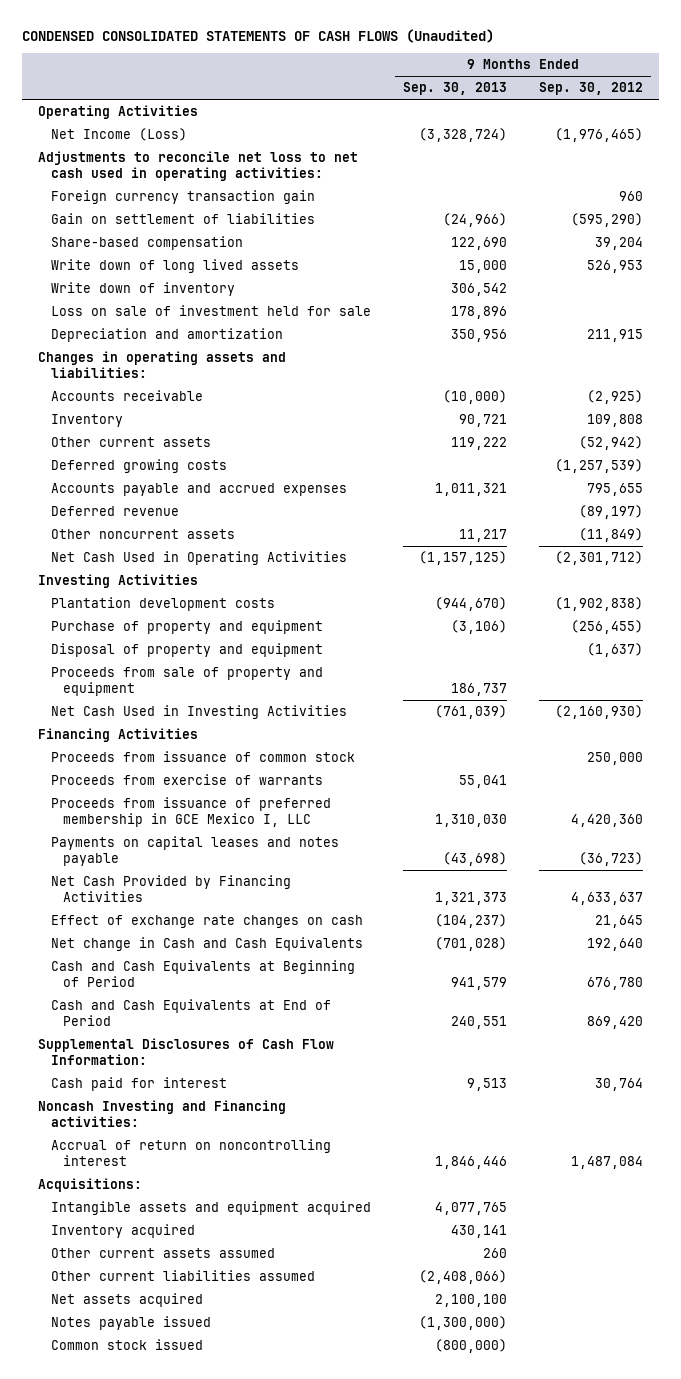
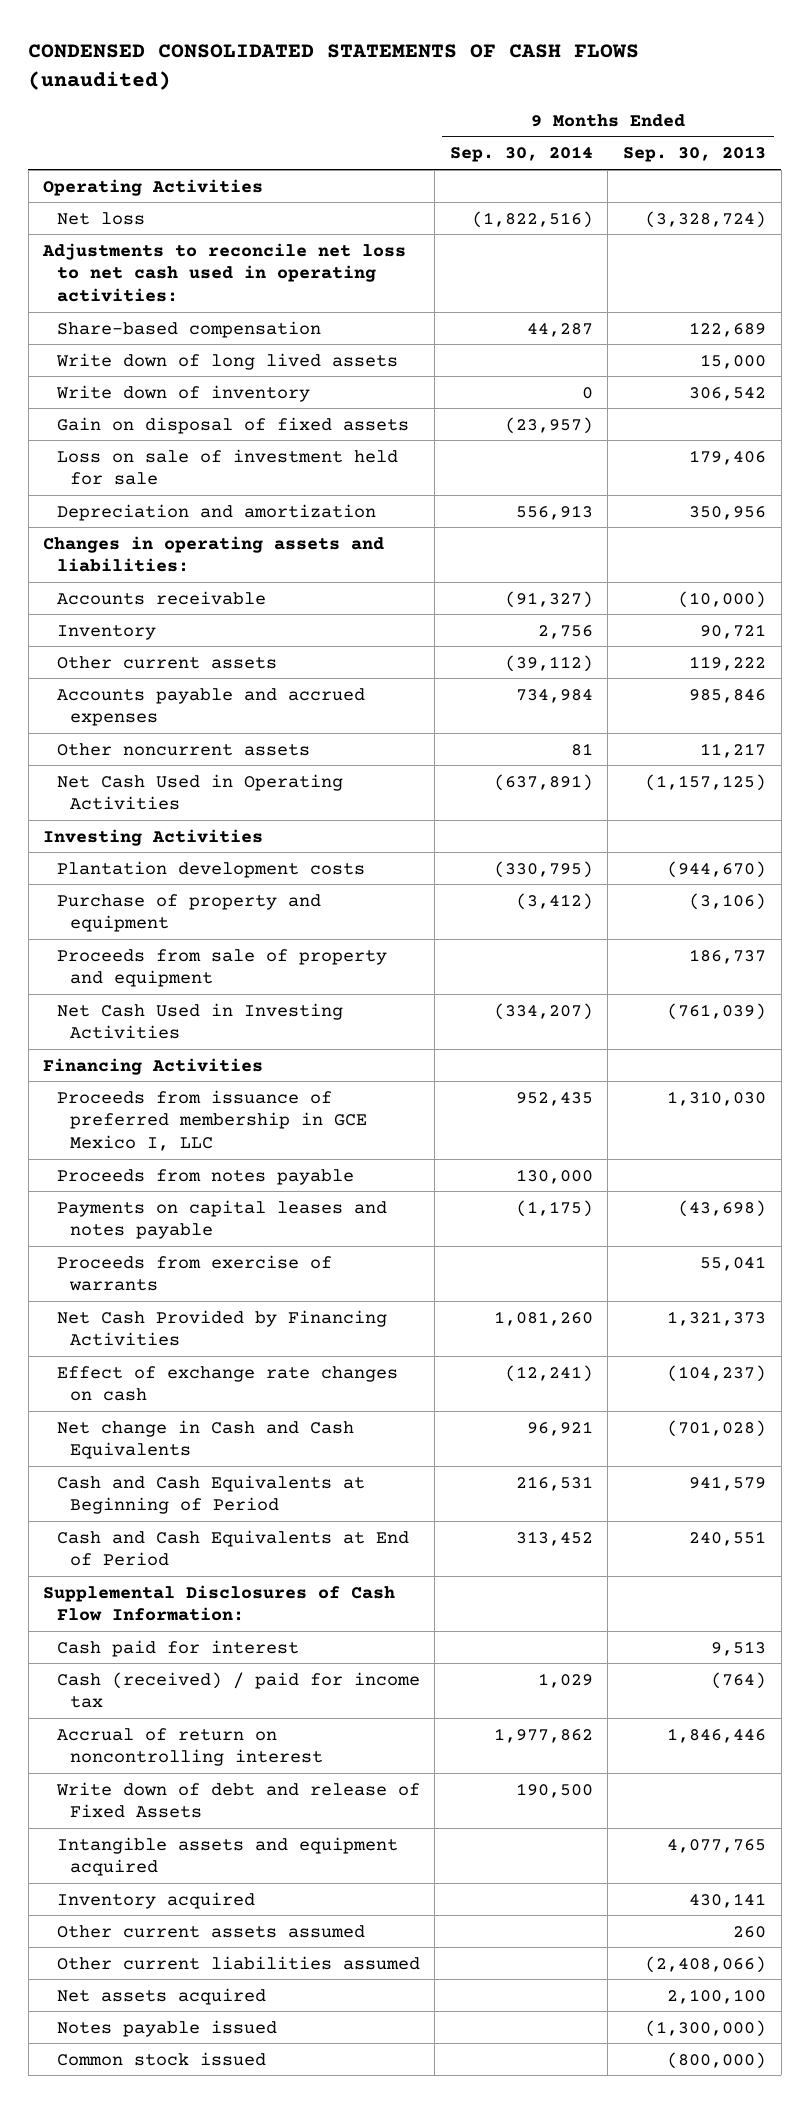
- CONDENSED CONSOLIDATED STATEMENTS OF CASH FLOWS (Unaudited)
+ CONDENSED CONSOLIDATED STATEMENTS OF CASH FLOWS (unaudited)
- | 9 Months Ended Sep. 30, 2013 | 9 Months Ended Sep. 30, 2012
+ | 9 Months Ended Sep. 30, 2014 | 9 Months Ended Sep. 30, 2013
- Net Income (Loss) | (3,328,724) | (1,976,465)
+ Net loss | (1,822,516) | (3,328,724)
- Foreign currency transaction gain | | 960
- Gain on settlement of liabilities | (24,966) | (595,290)
- Share-based compensation | 122,690 | 39,204
+ Share-based compensation | 44,287 | 122,689
- Loss on sale of investment held for sale | 178,896 |
+ Gain on disposal of fixed assets | (23,957) |
+ Loss on sale of investment held for sale | | 179,406
- Deferred growing costs | | (1,257,539)
- Accounts payable and accrued expenses | 1,011,321 | 795,655
- Deferred revenue | | (89,197)
+ Accounts payable and accrued expenses | 734,984 | 985,846
- Disposal of property and equipment | | (1,637)
- Proceeds from issuance of common stock | | 250,000
+ Proceeds from notes payable | 130,000 |
moved down: Proceeds from exercise of warrants | | 55,041
- Noncash Investing and Financing activities:
+ Cash (received) / paid for income tax | 1,029 | (764)
- Acquisitions:
+ Write down of debt and release of Fixed Assets | 190,500 |

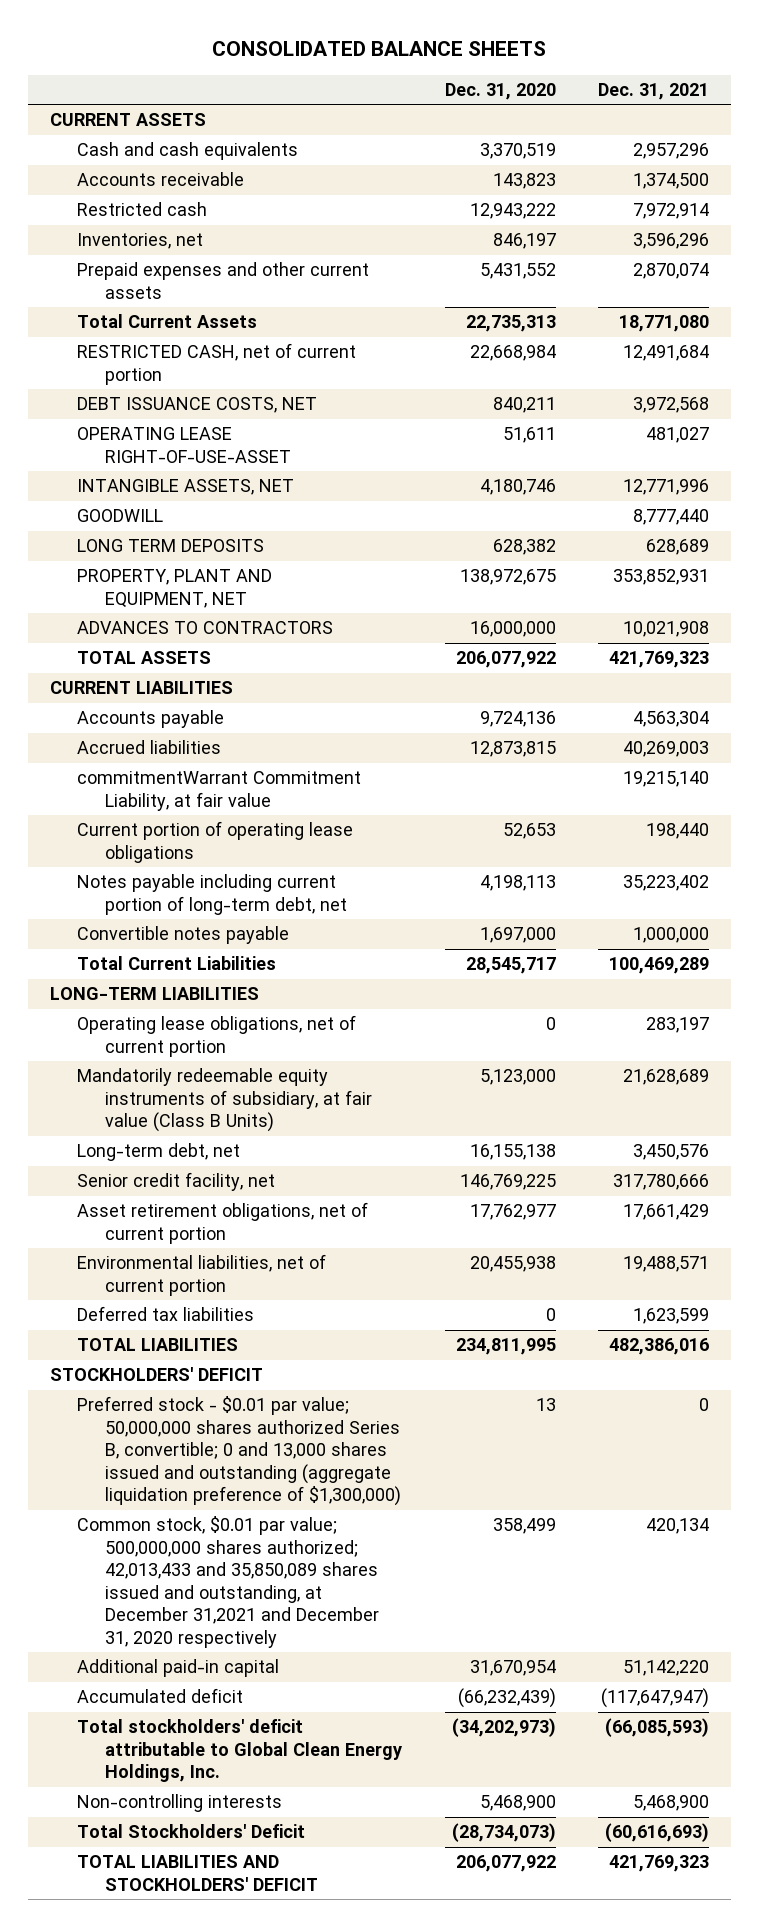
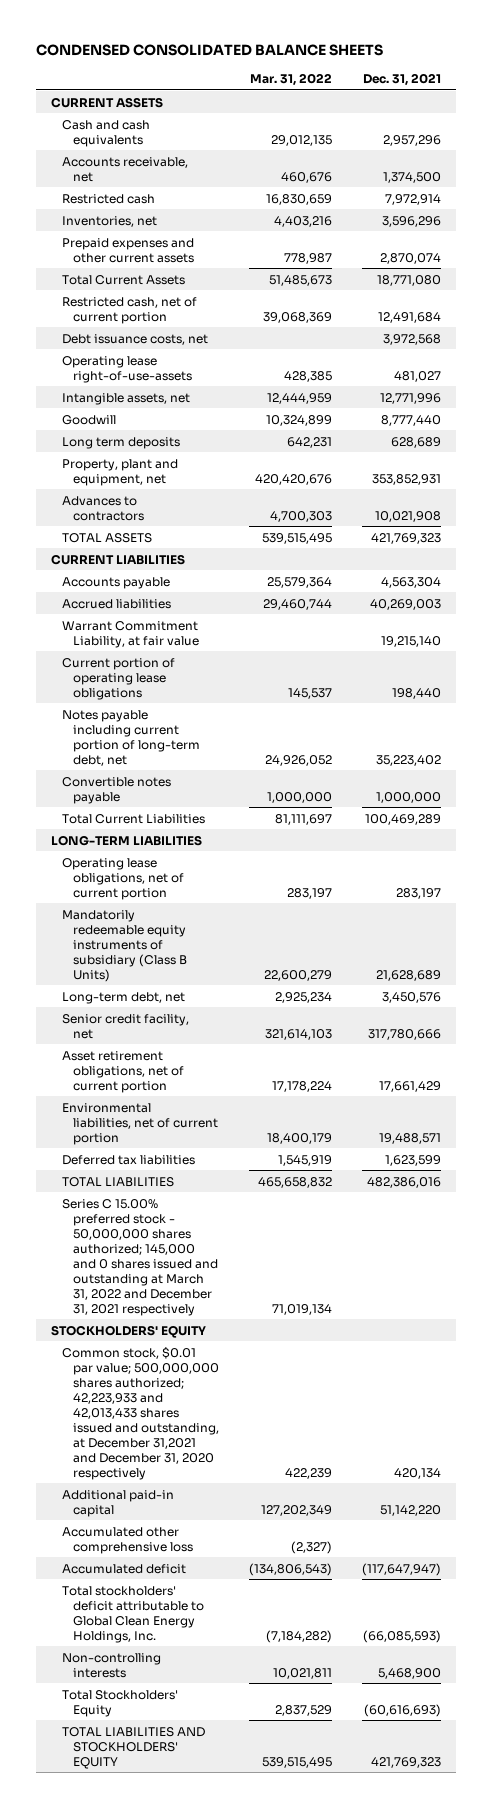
- CONSOLIDATED BALANCE SHEETS
+ CONDENSED CONSOLIDATED BALANCE SHEETS
- | Dec. 31, 2020 | Dec. 31, 2021
+ | Mar. 31, 2022 | Dec. 31, 2021
- Accounts receivable | 143,823 | 1,374,500
+ Accounts receivable, net | 460,676 | 1,374,500
- RESTRICTED CASH, net of current portion | 22,668,984 | 12,491,684
- DEBT ISSUANCE COSTS, NET | 840,211 | 3,972,568
- OPERATING LEASE RIGHT-OF-USE-ASSET | 51,611 | 481,027
- INTANGIBLE ASSETS, NET | 4,180,746 | 12,771,996
- GOODWILL | | 8,777,440
- LONG TERM DEPOSITS | 628,382 | 628,689
- PROPERTY, PLANT AND EQUIPMENT, NET | 138,972,675 | 353,852,931
- ADVANCES TO CONTRACTORS | 16,000,000 | 10,021,908
+ Restricted cash, net of current portion | 39,068,369 | 12,491,684
+ Debt issuance costs, net | | 3,972,568
+ Operating lease right-of-use-assets | 428,385 | 481,027
+ Intangible assets, net | 12,444,959 | 12,771,996
+ Goodwill | 10,324,899 | 8,777,440
+ Long term deposits | 642,231 | 628,689
+ Property, plant and equipment, net | 420,420,676 | 353,852,931
+ Advances to contractors | 4,700,303 | 10,021,908
- commitmentWarrant Commitment Liability, at fair value | | 19,215,140
+ Warrant Commitment Liability, at fair value | | 19,215,140
- Mandatorily redeemable equity instruments of subsidiary, at fair value (Class B Units) | 5,123,000 | 21,628,689
+ Mandatorily redeemable equity instruments of subsidiary (Class B Units) | 22,600,279 | 21,628,689
- STOCKHOLDERS' DEFICIT
- Preferred stock - $0.01 par value; 50,000,000 shares authorized Series B, convertible; 0 and 13,000 shares issued and outstanding (aggregate liquidation preference of $1,300,000) | 13 | 0
- Common stock, $0.01 par value; 500,000,000 shares authorized; 42,013,433 and 35,850,089 shares issued and outstanding, at December 31,2021 and December 31, 2020 respectively | 358,499 | 420,134
+ Series C 15.00% preferred stock - 50,000,000 shares authorized; 145,000 and 0 shares issued and outstanding at March 31, 2022 and December 31, 2021 respectively | 71,019,134 |
+ STOCKHOLDERS' EQUITY
+ Common stock, $0.01 par value; 500,000,000 shares authorized; 42,223,933 and 42,013,433 shares issued and outstanding, at December 31,2021 and December 31, 2020 respectively | 422,239 | 420,134
+ Accumulated other comprehensive loss | (2,327) |
- Total Stockholders' Deficit | (28,734,073) | (60,616,693)
- TOTAL LIABILITIES AND STOCKHOLDERS' DEFICIT | 206,077,922 | 421,769,323
+ Total Stockholders' Equity | 2,837,529 | (60,616,693)
+ TOTAL LIABILITIES AND STOCKHOLDERS' EQUITY | 539,515,495 | 421,769,323

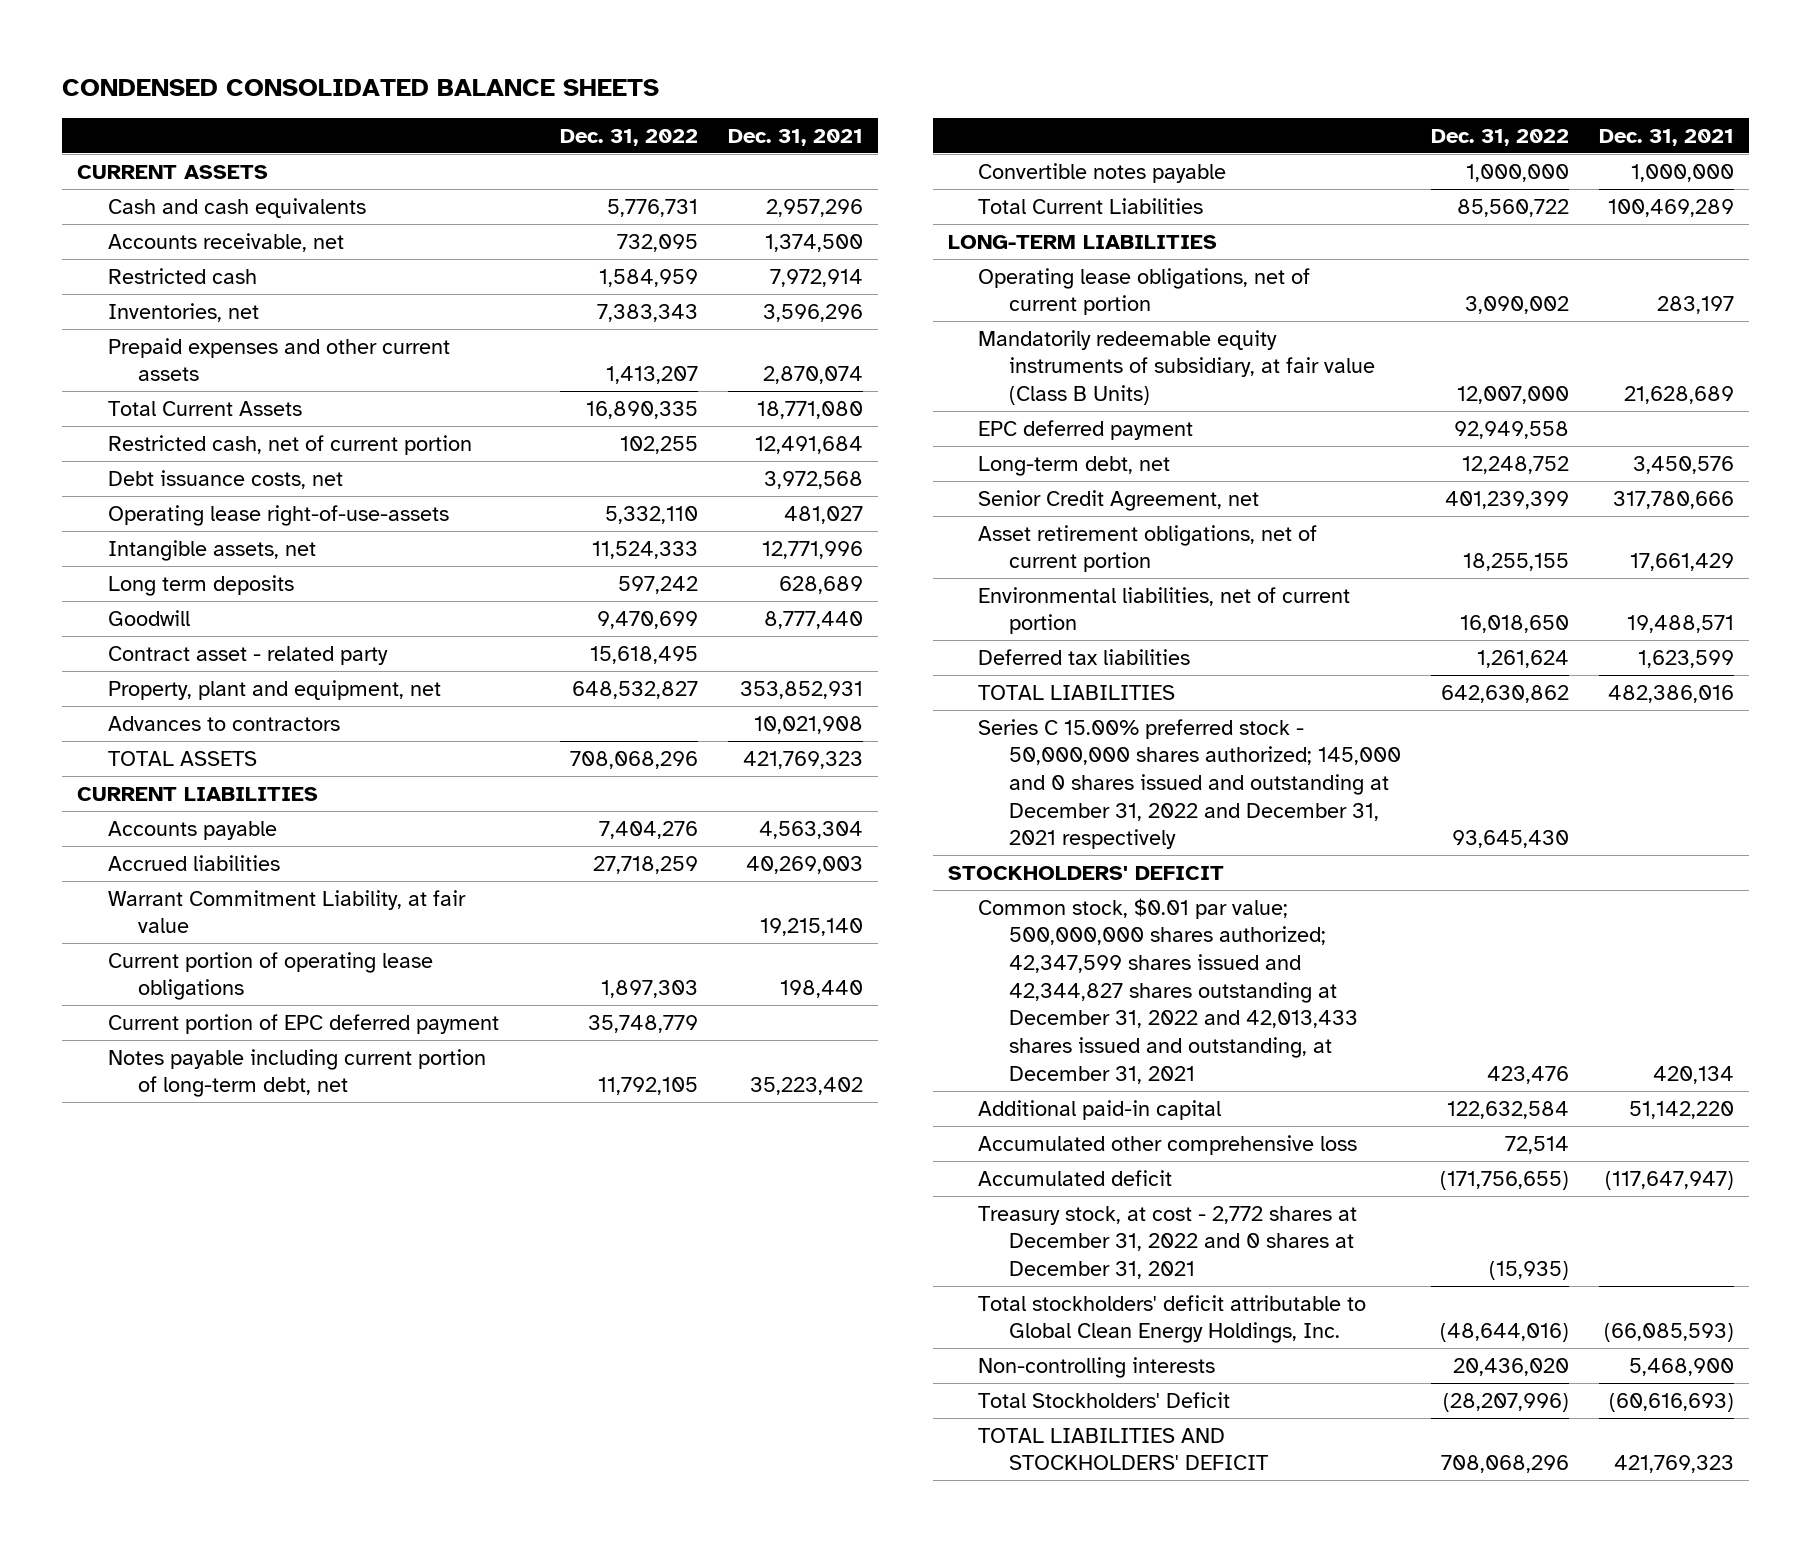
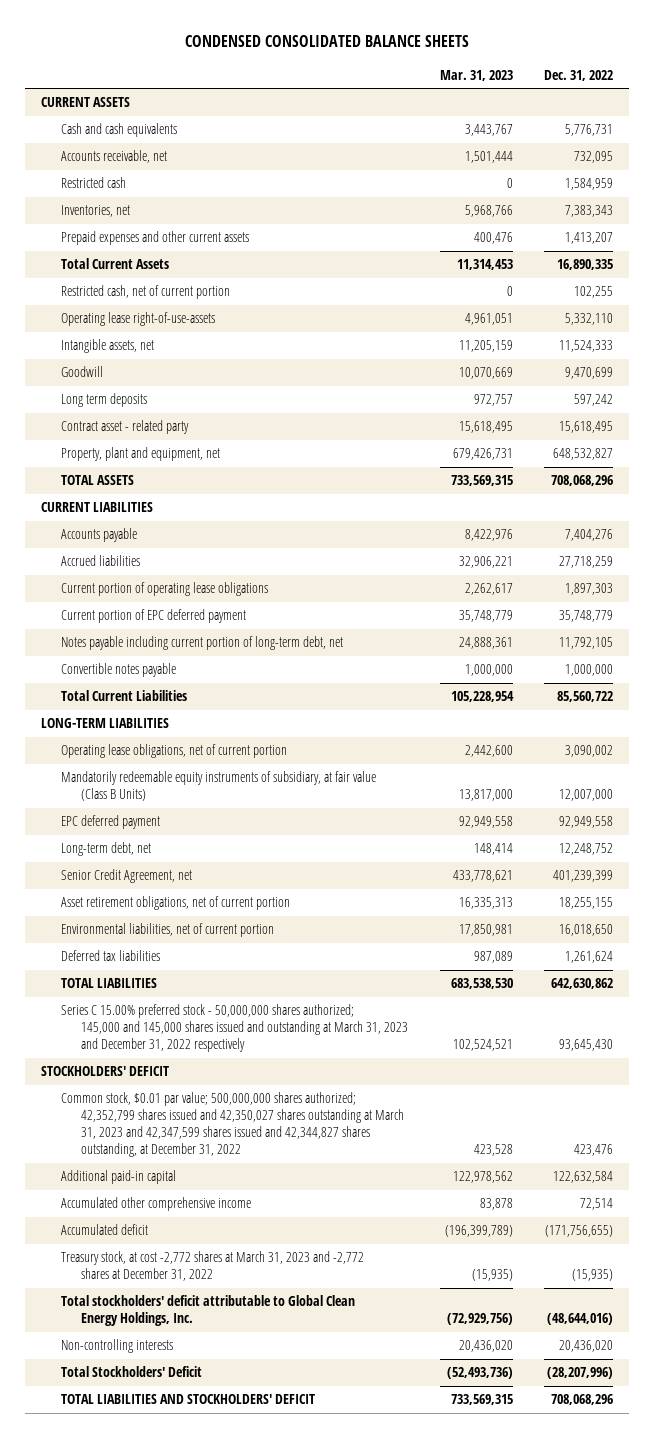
- | Dec. 31, 2022 | Dec. 31, 2021
+ | Mar. 31, 2023 | Dec. 31, 2022
- Debt issuance costs, net | | 3,972,568
moved down: Long term deposits | 972,757 | 597,242
- Advances to contractors | | 10,021,908
- Warrant Commitment Liability, at fair value | | 19,215,140
- Series C 15.00% preferred stock - 50,000,000 shares authorized; 145,000 and 0 shares issued and outstanding at December 31, 2022 and December 31, 2021 respectively | 93,645,430 |
+ Series C 15.00% preferred stock - 50,000,000 shares authorized; 145,000 and 145,000 shares issued and outstanding at March 31, 2023 and December 31, 2022 respectively | 102,524,521 | 93,645,430
- Common stock, $0.01 par value; 500,000,000 shares authorized; 42,347,599 shares issued and 42,344,827 shares outstanding at December 31, 2022 and 42,013,433 shares issued and outstanding, at December 31, 2021 | 423,476 | 420,134
+ Common stock, $0.01 par value; 500,000,000 shares authorized; 42,352,799 shares issued and 42,350,027 shares outstanding at March 31, 2023 and 42,347,599 shares issued and 42,344,827 shares outstanding, at December 31, 2022 | 423,528 | 423,476
- Accumulated other comprehensive loss | 72,514 |
+ Accumulated other comprehensive income | 83,878 | 72,514
- Treasury stock, at cost - 2,772 shares at December 31, 2022 and 0 shares at December 31, 2021 | (15,935) |
+ Treasury stock, at cost -2,772 shares at March 31, 2023 and -2,772 shares at December 31, 2022 | (15,935) | (15,935)

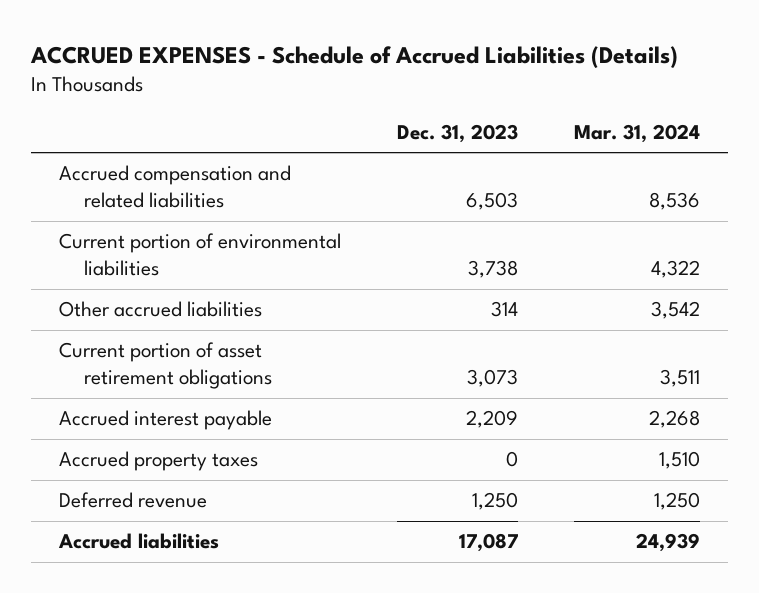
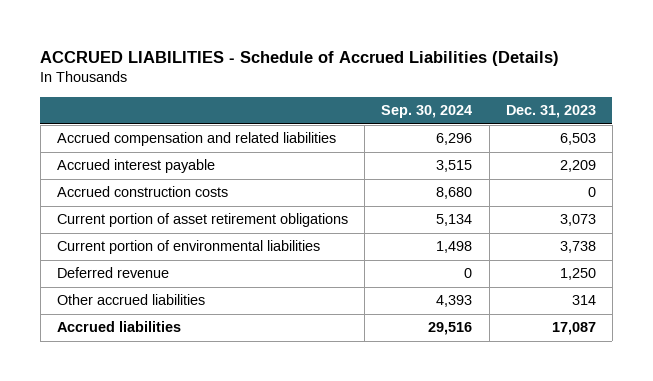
- ACCRUED EXPENSES - Schedule of Accrued Liabilities (Details)
+ ACCRUED LIABILITIES - Schedule of Accrued Liabilities (Details)
- | Dec. 31, 2023 | Mar. 31, 2024
+ | Sep. 30, 2024 | Dec. 31, 2023
- Accrued property taxes | 0 | 1,510
+ Accrued construction costs | 8,680 | 0
moved down: Current portion of asset retirement obligations | 5,134 | 3,073
moved down: Current portion of environmental liabilities | 1,498 | 3,738
moved down: Other accrued liabilities | 4,393 | 314

